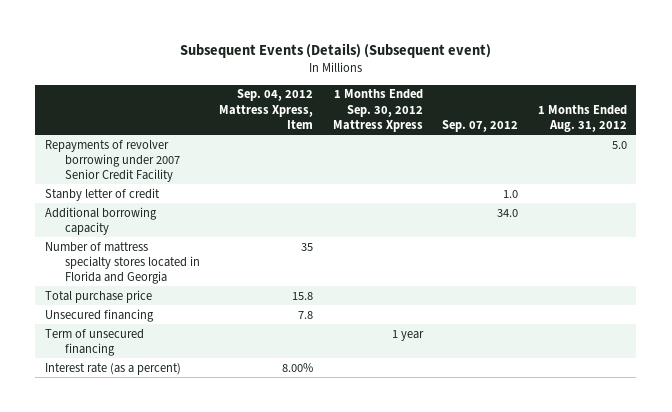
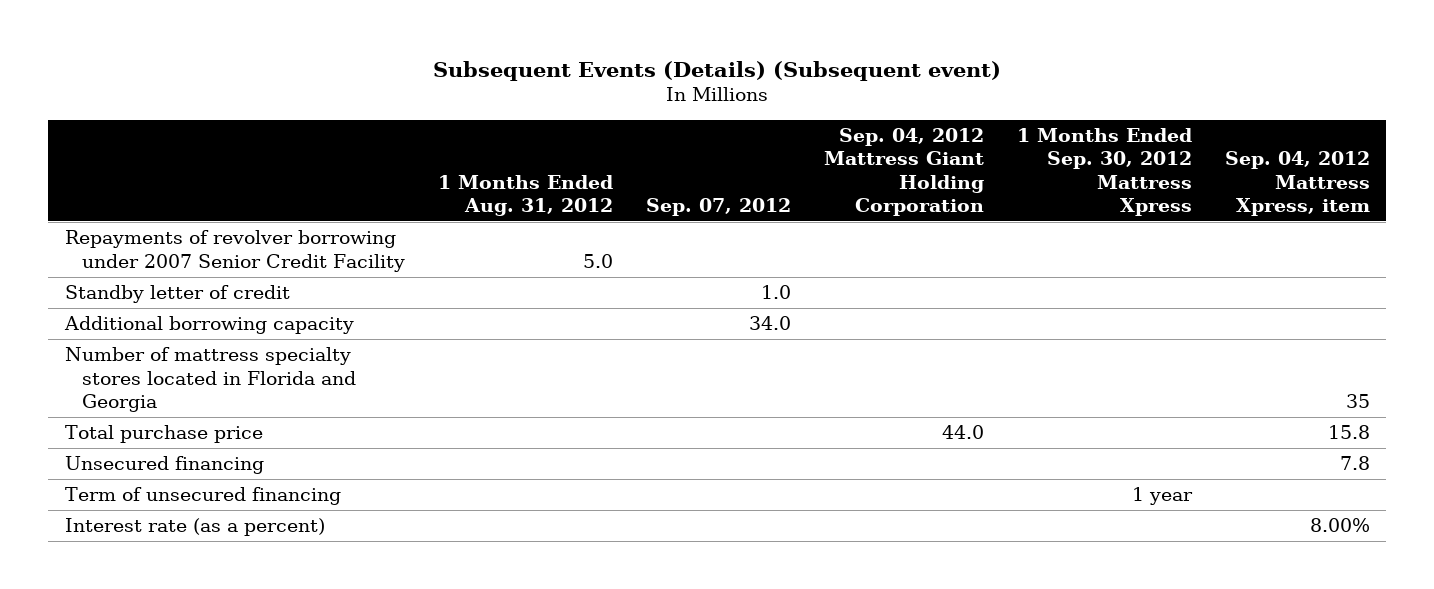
- | Sep. 04, 2012 Mattress Xpress, Item | 1 Months Ended Sep. 30, 2012 Mattress Xpress | Sep. 07, 2012 | 1 Months Ended Aug. 31, 2012
+ | 1 Months Ended Aug. 31, 2012 | Sep. 07, 2012 | Sep. 04, 2012 Mattress Giant Holding Corporation | 1 Months Ended Sep. 30, 2012 Mattress Xpress | Sep. 04, 2012 Mattress Xpress, item
- Stanby letter of credit | | | 1.0 |
+ Standby letter of credit | | 1.0 | | |

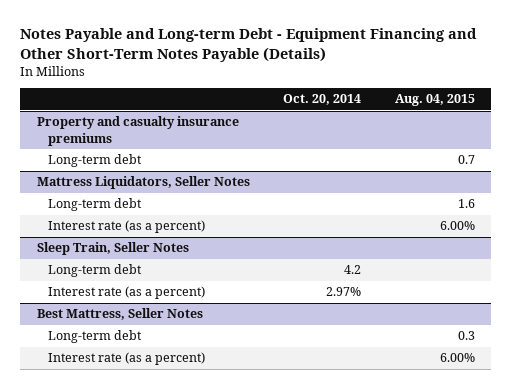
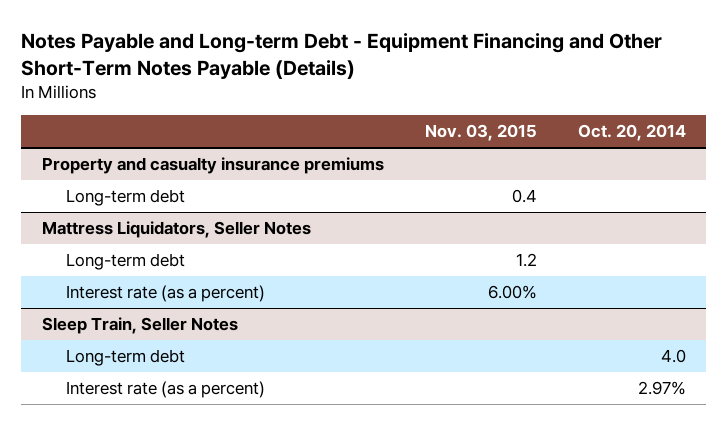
- | Oct. 20, 2014 | Aug. 04, 2015
+ | Nov. 03, 2015 | Oct. 20, 2014
@ Sleep Train, Seller Notes
- Long-term debt | 4.2 |
+ Long-term debt | | 4.0
- Best Mattress, Seller Notes
- Long-term debt | | 0.3
- Interest rate (as a percent) | | 6.00%

